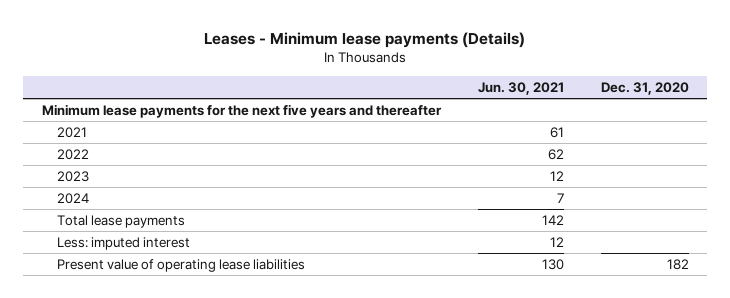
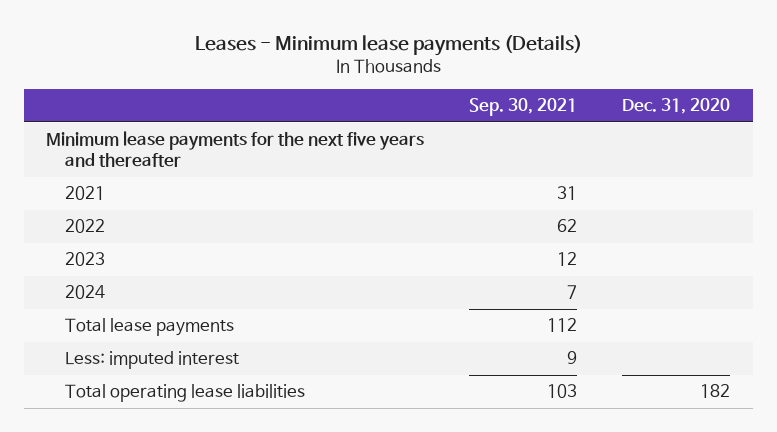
- | Jun. 30, 2021 | Dec. 31, 2020
+ | Sep. 30, 2021 | Dec. 31, 2020
- Present value of operating lease liabilities | 130 | 182
+ Total operating lease liabilities | 103 | 182

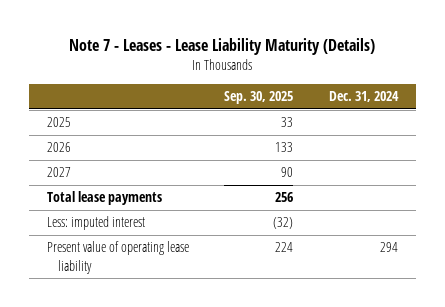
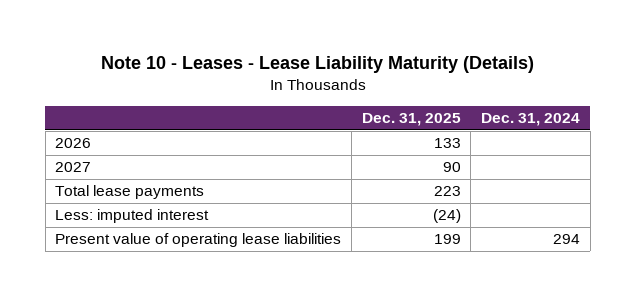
- Note 7 - Leases - Lease Liability Maturity (Details)
+ Note 10 - Leases - Lease Liability Maturity (Details)
- | Sep. 30, 2025 | Dec. 31, 2024
+ | Dec. 31, 2025 | Dec. 31, 2024
- 2025 | 33 |
- Present value of operating lease liability | 224 | 294
+ Present value of operating lease liabilities | 199 | 294

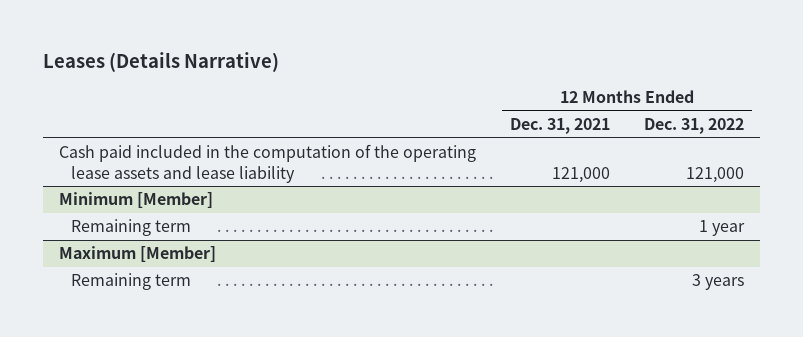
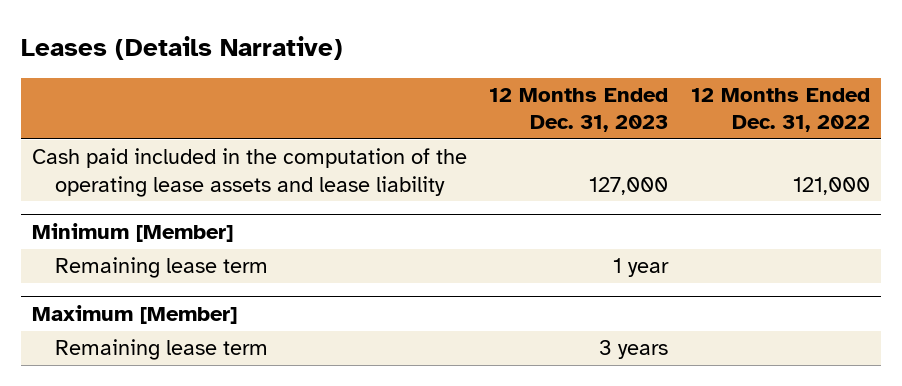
- | 12 Months Ended Dec. 31, 2021 | 12 Months Ended Dec. 31, 2022
+ | 12 Months Ended Dec. 31, 2023 | 12 Months Ended Dec. 31, 2022
@ Minimum [Member]
- Remaining term | | 1 year
+ Remaining lease term | 1 year |
@ Maximum [Member]
- Remaining term | | 3 years
+ Remaining lease term | 3 years |

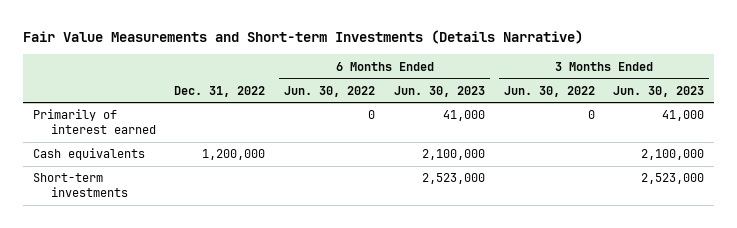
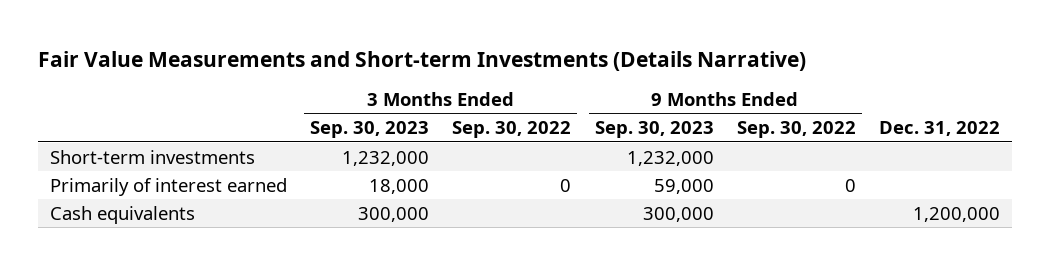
- | Dec. 31, 2022 | 6 Months Ended Jun. 30, 2022 | 6 Months Ended Jun. 30, 2023 | 3 Months Ended Jun. 30, 2022 | 3 Months Ended Jun. 30, 2023
+ | 3 Months Ended Sep. 30, 2023 | 3 Months Ended Sep. 30, 2022 | 9 Months Ended Sep. 30, 2023 | 9 Months Ended Sep. 30, 2022 | Dec. 31, 2022
moved up: Short-term investments | 1,232,000 | | 1,232,000 | |

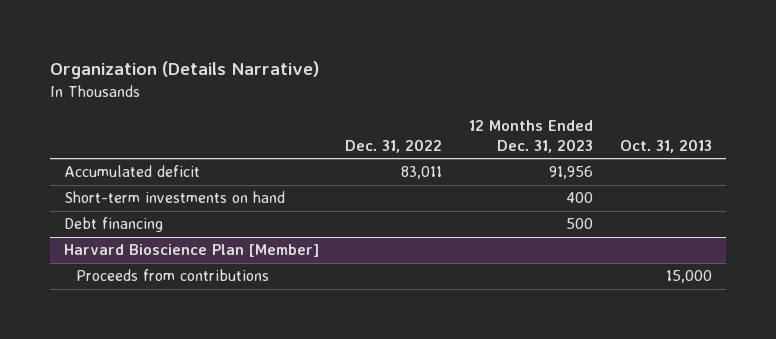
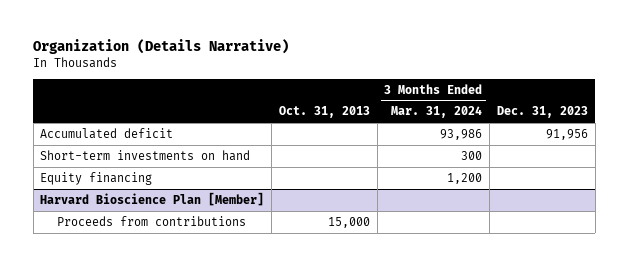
- | Dec. 31, 2022 | 12 Months Ended Dec. 31, 2023 | Oct. 31, 2013
+ | Oct. 31, 2013 | 3 Months Ended Mar. 31, 2024 | Dec. 31, 2023
- Debt financing | | 500 |
+ Equity financing | | 1,200 |

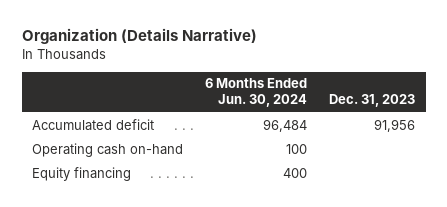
- | Oct. 31, 2013 | 3 Months Ended Mar. 31, 2024 | Dec. 31, 2023
+ | 6 Months Ended Jun. 30, 2024 | Dec. 31, 2023
- Short-term investments on hand | | 300 |
+ Operating cash on-hand | 100 |
- Harvard Bioscience Plan [Member]
- Proceeds from contributions | 15,000 | |

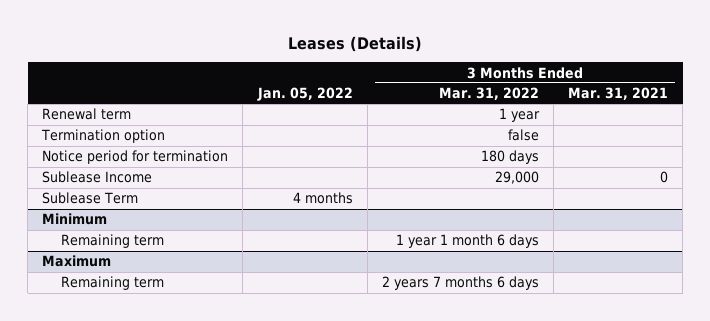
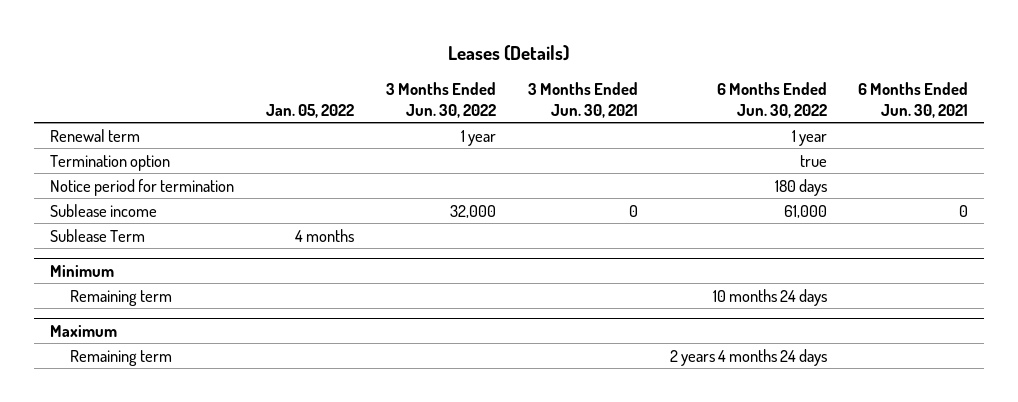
- | Jan. 05, 2022 | 3 Months Ended Mar. 31, 2022 | 3 Months Ended Mar. 31, 2021
+ | Jan. 05, 2022 | 3 Months Ended Jun. 30, 2022 | 3 Months Ended Jun. 30, 2021 | 6 Months Ended Jun. 30, 2022 | 6 Months Ended Jun. 30, 2021
- Sublease Income | | 29,000 | 0
+ Sublease income | | 32,000 | 0 | 61,000 | 0

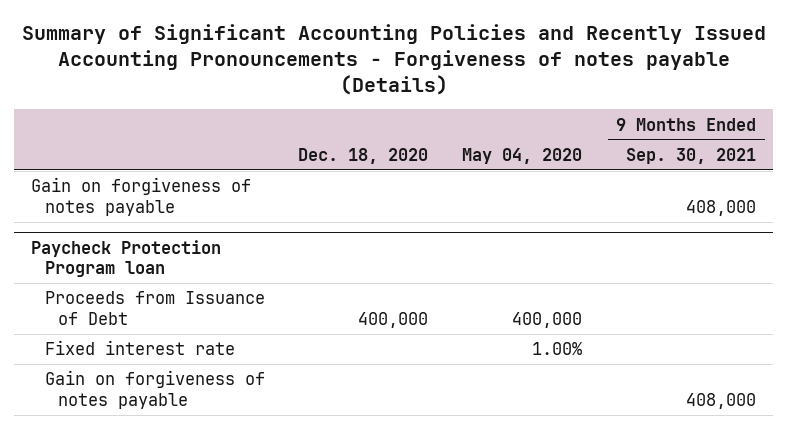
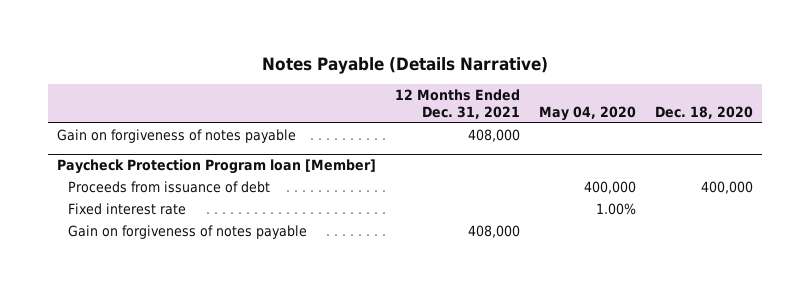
- Summary of Significant Accounting Policies and Recently Issued Accounting Pronouncements - Forgiveness of notes payable (Details)
+ Notes Payable (Details Narrative)
- | Dec. 18, 2020 | May 04, 2020 | 9 Months Ended Sep. 30, 2021
+ | 12 Months Ended Dec. 31, 2021 | May 04, 2020 | Dec. 18, 2020
- Paycheck Protection Program loan
- Proceeds from Issuance of Debt | 400,000 | 400,000 |
+ Paycheck Protection Program loan [Member]
+ Proceeds from issuance of debt | | 400,000 | 400,000

